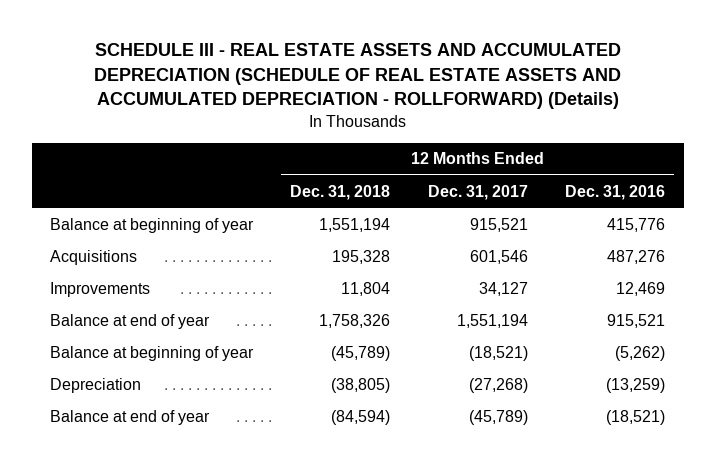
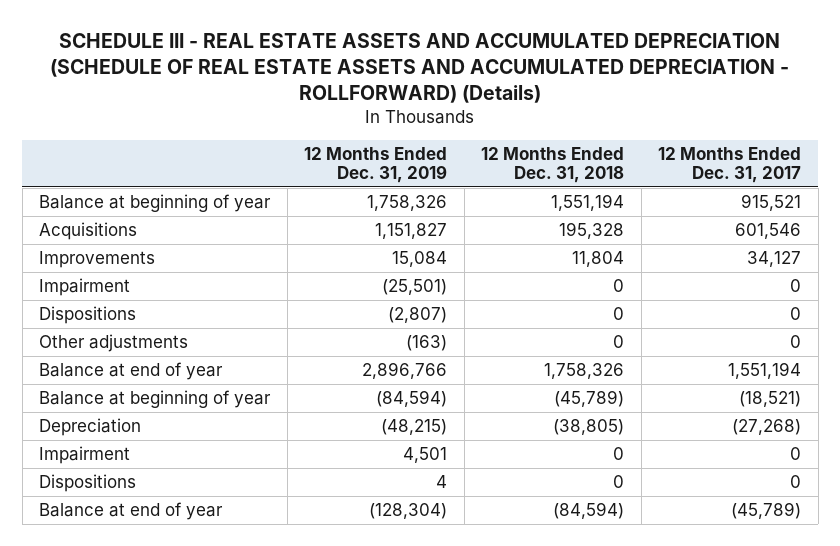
- | 12 Months Ended Dec. 31, 2018 | 12 Months Ended Dec. 31, 2017 | 12 Months Ended Dec. 31, 2016
+ | 12 Months Ended Dec. 31, 2019 | 12 Months Ended Dec. 31, 2018 | 12 Months Ended Dec. 31, 2017
+ Impairment | (25,501) | 0 | 0
+ Dispositions | (2,807) | 0 | 0
+ Other adjustments | (163) | 0 | 0
+ Impairment | 4,501 | 0 | 0
+ Dispositions | 4 | 0 | 0

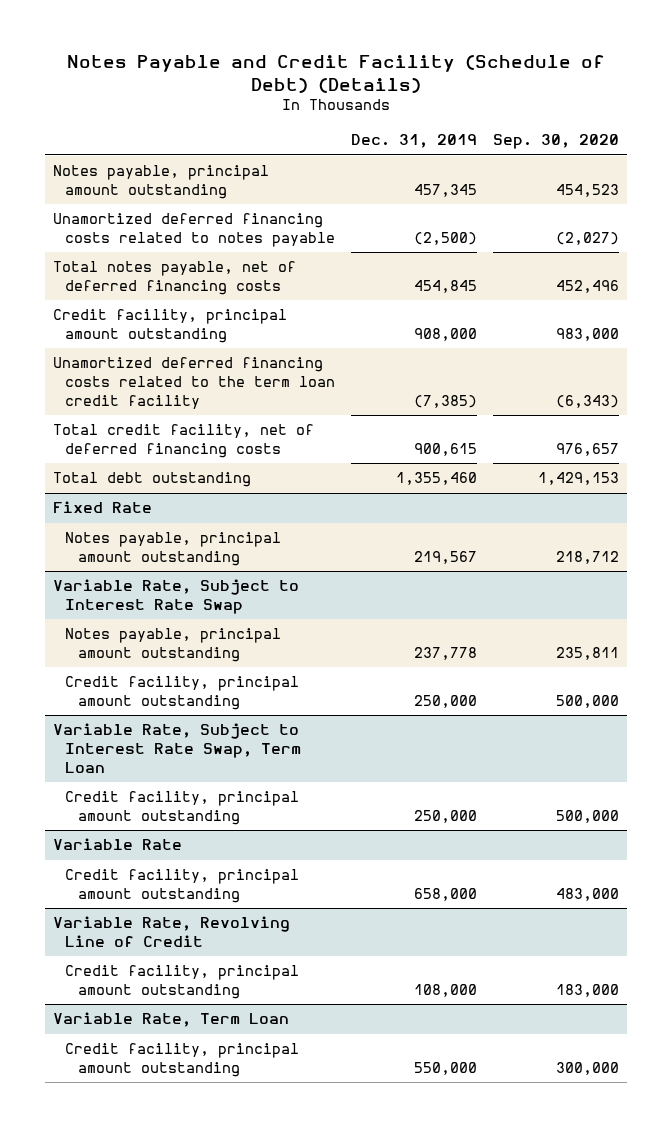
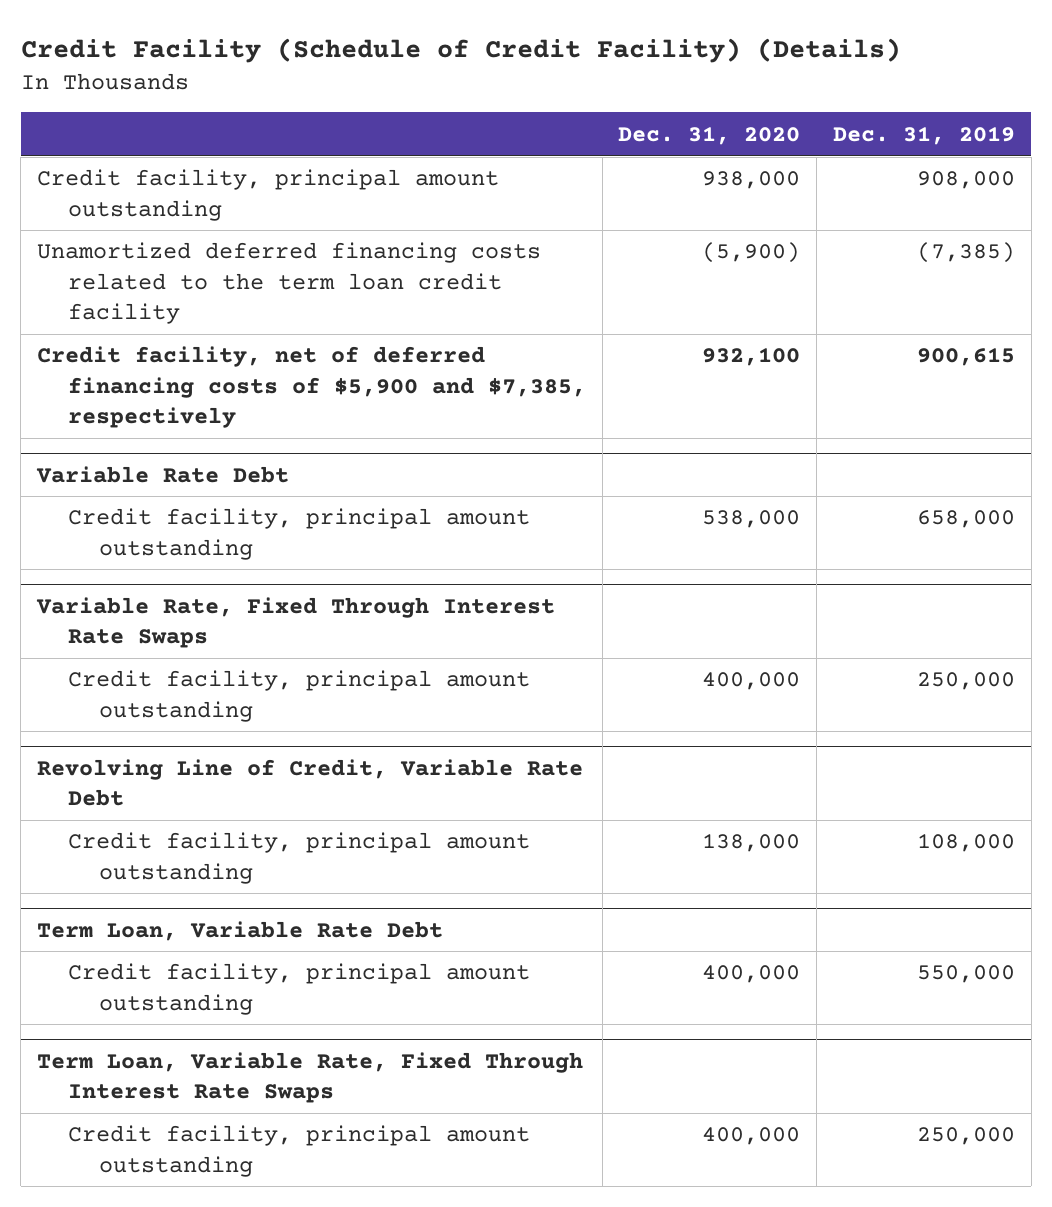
- Notes Payable and Credit Facility (Schedule of Debt) (Details)
+ Credit Facility (Schedule of Credit Facility) (Details)
- | Dec. 31, 2019 | Sep. 30, 2020
+ | Dec. 31, 2020 | Dec. 31, 2019
- Notes payable, principal amount outstanding | 457,345 | 454,523
- Unamortized deferred financing costs related to notes payable | (2,500) | (2,027)
- Total notes payable, net of deferred financing costs | 454,845 | 452,496
- Total credit facility, net of deferred financing costs | 900,615 | 976,657
- Total debt outstanding | 1,355,460 | 1,429,153
- Fixed Rate
- Notes payable, principal amount outstanding | 219,567 | 218,712
- Variable Rate, Subject to Interest Rate Swap
- Notes payable, principal amount outstanding | 237,778 | 235,811
- Credit facility, principal amount outstanding | 250,000 | 500,000
- Variable Rate, Subject to Interest Rate Swap, Term Loan
- Credit facility, principal amount outstanding | 250,000 | 500,000
- Variable Rate
+ Credit facility, net of deferred financing costs of $5,900 and $7,385, respectively | 932,100 | 900,615
+ Variable Rate Debt
- Variable Rate, Revolving Line of Credit
+ Variable Rate, Fixed Through Interest Rate Swaps
+ Credit facility, principal amount outstanding | 400,000 | 250,000
+ Revolving Line of Credit, Variable Rate Debt
- Variable Rate, Term Loan
+ Term Loan, Variable Rate Debt
+ Term Loan, Variable Rate, Fixed Through Interest Rate Swaps
+ Credit facility, principal amount outstanding | 400,000 | 250,000

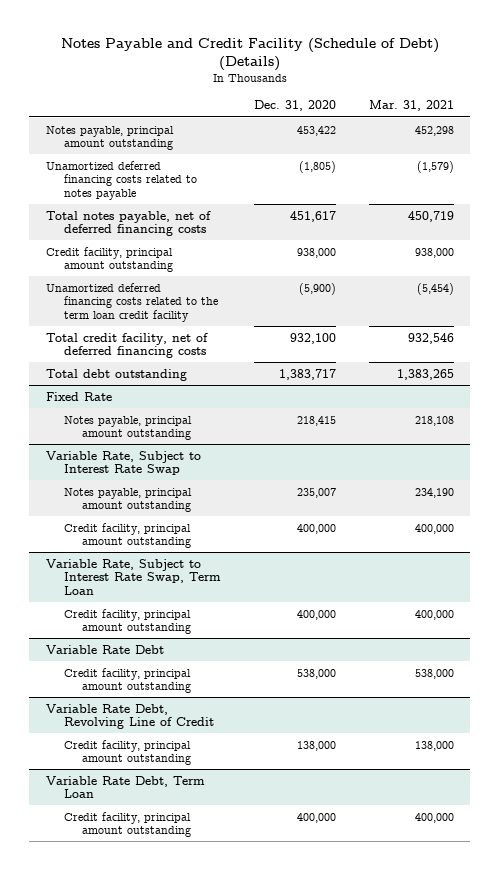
- Credit Facility (Schedule of Credit Facility) (Details)
+ Notes Payable and Credit Facility (Schedule of Debt) (Details)
- | Dec. 31, 2020 | Dec. 31, 2019
+ | Dec. 31, 2020 | Mar. 31, 2021
+ Notes payable, principal amount outstanding | 453,422 | 452,298
+ Unamortized deferred financing costs related to notes payable | (1,805) | (1,579)
+ Total notes payable, net of deferred financing costs | 451,617 | 450,719
- Credit facility, net of deferred financing costs of $5,900 and $7,385, respectively | 932,100 | 900,615
+ Total credit facility, net of deferred financing costs | 932,100 | 932,546
+ Total debt outstanding | 1,383,717 | 1,383,265
+ Fixed Rate
+ Notes payable, principal amount outstanding | 218,415 | 218,108
+ Variable Rate, Subject to Interest Rate Swap
+ Notes payable, principal amount outstanding | 235,007 | 234,190
+ Credit facility, principal amount outstanding | 400,000 | 400,000
+ Variable Rate, Subject to Interest Rate Swap, Term Loan
+ Credit facility, principal amount outstanding | 400,000 | 400,000
- Variable Rate, Fixed Through Interest Rate Swaps
- Credit facility, principal amount outstanding | 400,000 | 250,000
- Revolving Line of Credit, Variable Rate Debt
+ Variable Rate Debt, Revolving Line of Credit
- Term Loan, Variable Rate Debt
- Credit facility, principal amount outstanding | 400,000 | 550,000
- Term Loan, Variable Rate, Fixed Through Interest Rate Swaps
+ Variable Rate Debt, Term Loan

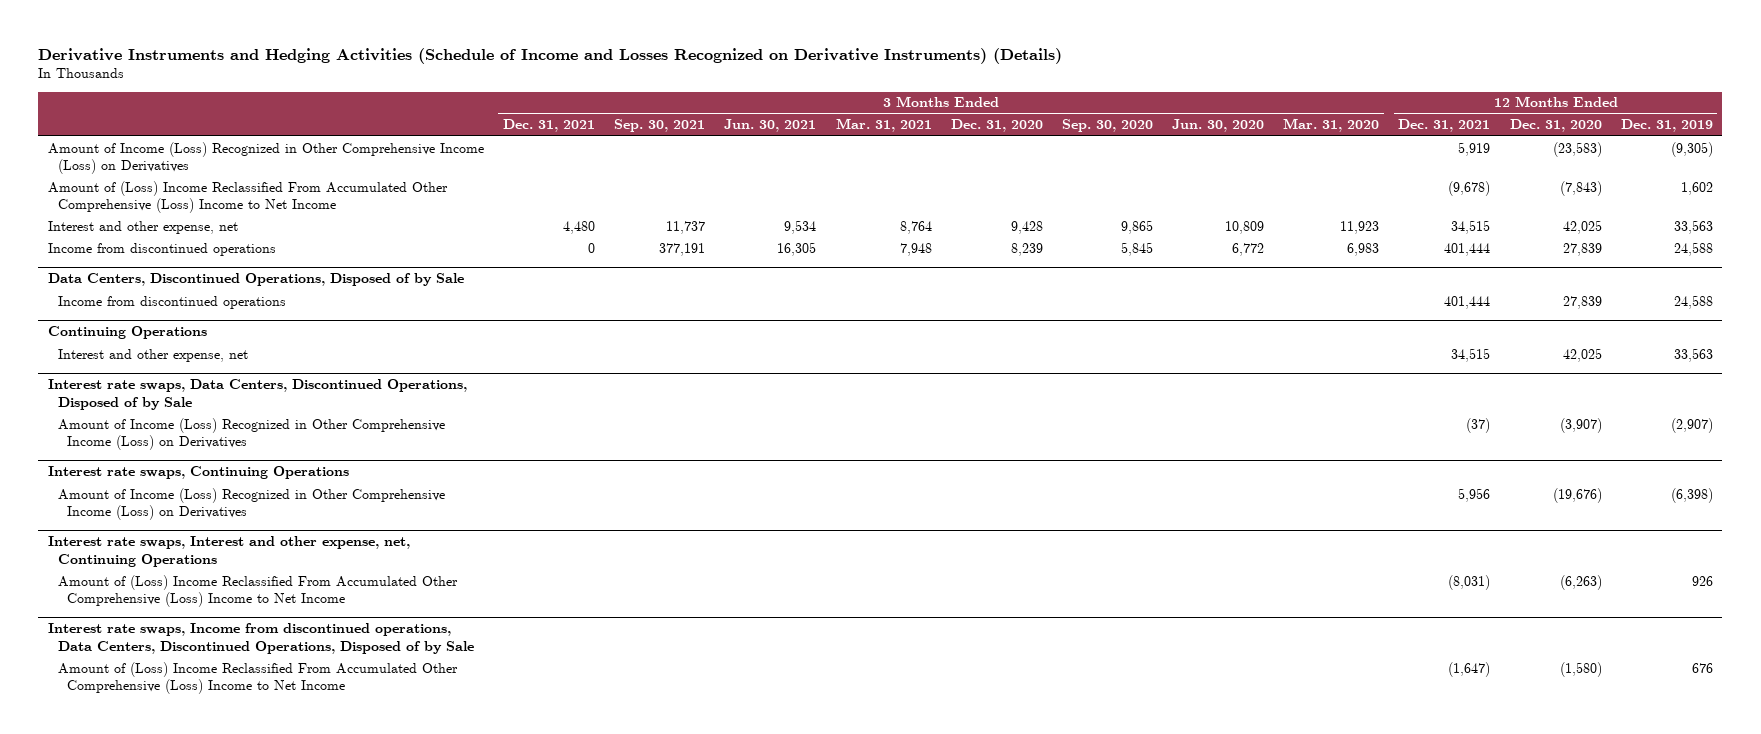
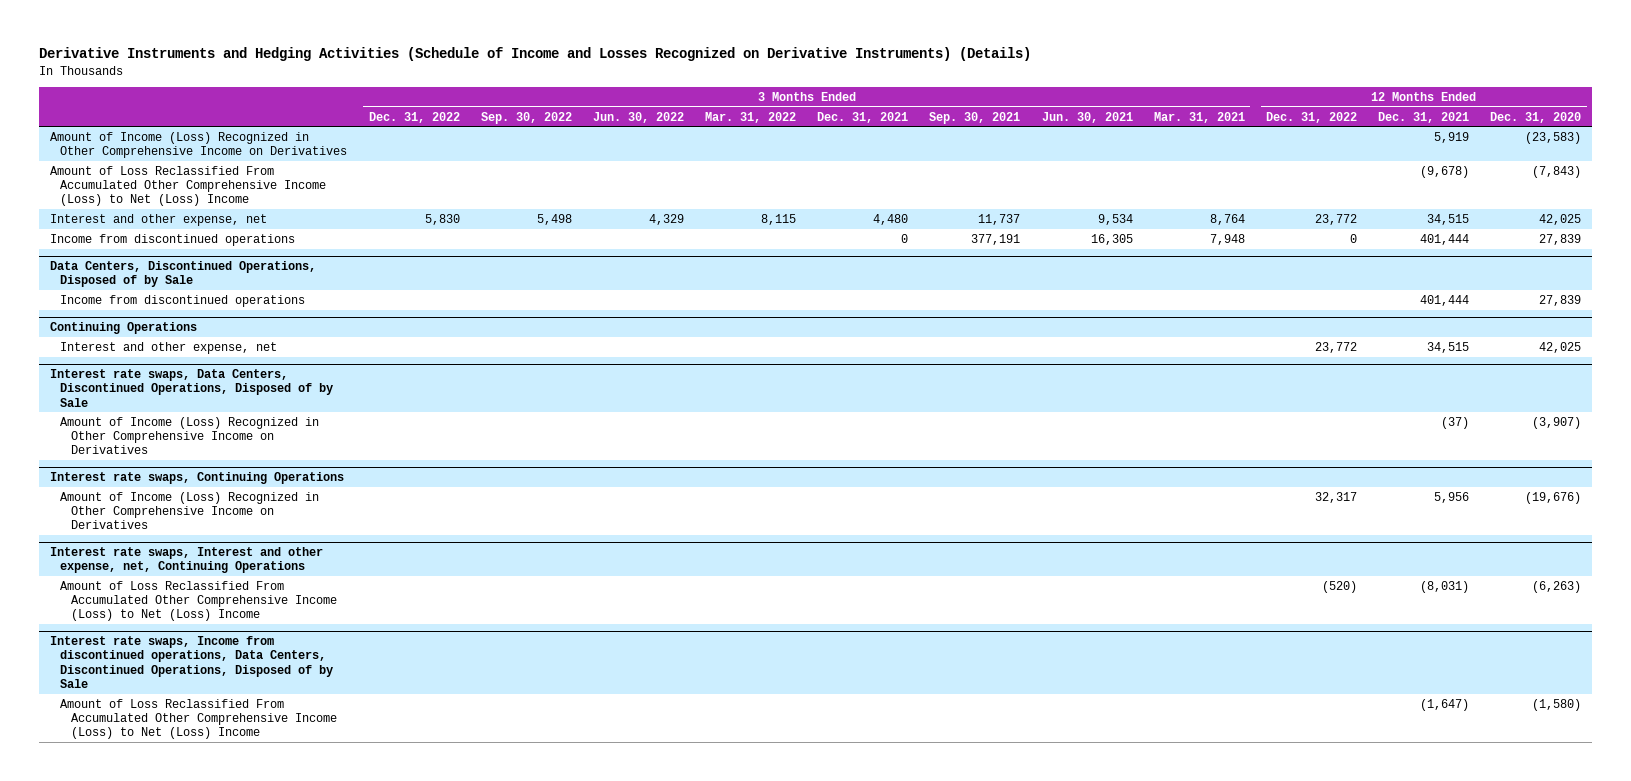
- | 3 Months Ended Dec. 31, 2021 | 3 Months Ended Sep. 30, 2021 | 3 Months Ended Jun. 30, 2021 | 3 Months Ended Mar. 31, 2021 | 3 Months Ended Dec. 31, 2020 | 3 Months Ended Sep. 30, 2020 | 3 Months Ended Jun. 30, 2020 | 3 Months Ended Mar. 31, 2020 | 12 Months Ended Dec. 31, 2021 | 12 Months Ended Dec. 31, 2020 | 12 Months Ended Dec. 31, 2019
+ | 3 Months Ended Dec. 31, 2022 | 3 Months Ended Sep. 30, 2022 | 3 Months Ended Jun. 30, 2022 | 3 Months Ended Mar. 31, 2022 | 3 Months Ended Dec. 31, 2021 | 3 Months Ended Sep. 30, 2021 | 3 Months Ended Jun. 30, 2021 | 3 Months Ended Mar. 31, 2021 | 12 Months Ended Dec. 31, 2022 | 12 Months Ended Dec. 31, 2021 | 12 Months Ended Dec. 31, 2020
- Amount of Income (Loss) Recognized in Other Comprehensive Income (Loss) on Derivatives | | | | | | | | | 5,919 | (23,583) | (9,305)
- Amount of (Loss) Income Reclassified From Accumulated Other Comprehensive (Loss) Income to Net Income | | | | | | | | | (9,678) | (7,843) | 1,602
+ Amount of Income (Loss) Recognized in Other Comprehensive Income on Derivatives | | | | | | | | | | 5,919 | (23,583)
+ Amount of Loss Reclassified From Accumulated Other Comprehensive Income (Loss) to Net (Loss) Income | | | | | | | | | | (9,678) | (7,843)
@ Interest rate swaps, Data Centers, Discontinued Operations, Disposed of by Sale
- Amount of Income (Loss) Recognized in Other Comprehensive Income (Loss) on Derivatives | | | | | | | | | (37) | (3,907) | (2,907)
+ Amount of Income (Loss) Recognized in Other Comprehensive Income on Derivatives | | | | | | | | | | (37) | (3,907)
@ Interest rate swaps, Continuing Operations
- Amount of Income (Loss) Recognized in Other Comprehensive Income (Loss) on Derivatives | | | | | | | | | 5,956 | (19,676) | (6,398)
+ Amount of Income (Loss) Recognized in Other Comprehensive Income on Derivatives | | | | | | | | | 32,317 | 5,956 | (19,676)
@ Interest rate swaps, Interest and other expense, net, Continuing Operations
- Amount of (Loss) Income Reclassified From Accumulated Other Comprehensive (Loss) Income to Net Income | | | | | | | | | (8,031) | (6,263) | 926
+ Amount of Loss Reclassified From Accumulated Other Comprehensive Income (Loss) to Net (Loss) Income | | | | | | | | | (520) | (8,031) | (6,263)
@ Interest rate swaps, Income from discontinued operations, Data Centers, Discontinued Operations, Disposed of by Sale
- Amount of (Loss) Income Reclassified From Accumulated Other Comprehensive (Loss) Income to Net Income | | | | | | | | | (1,647) | (1,580) | 676
+ Amount of Loss Reclassified From Accumulated Other Comprehensive Income (Loss) to Net (Loss) Income | | | | | | | | | | (1,647) | (1,580)

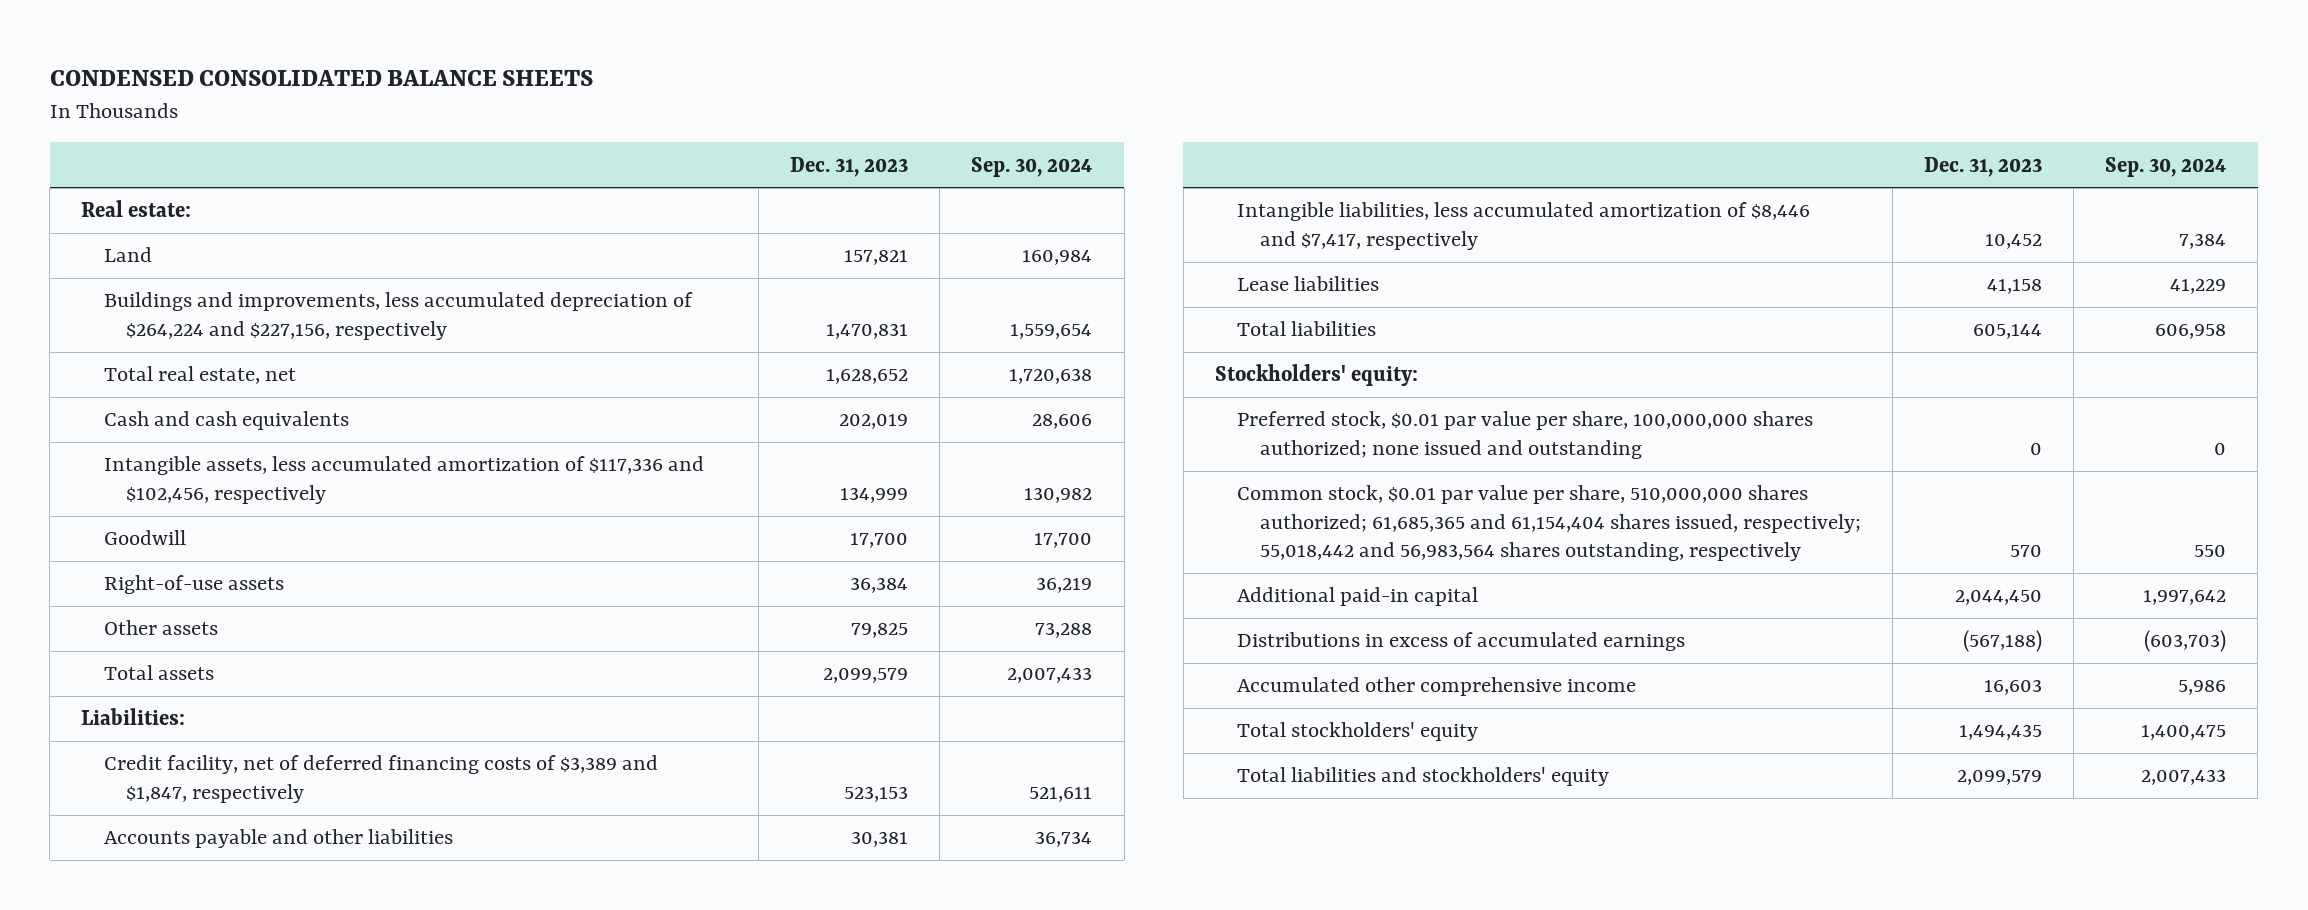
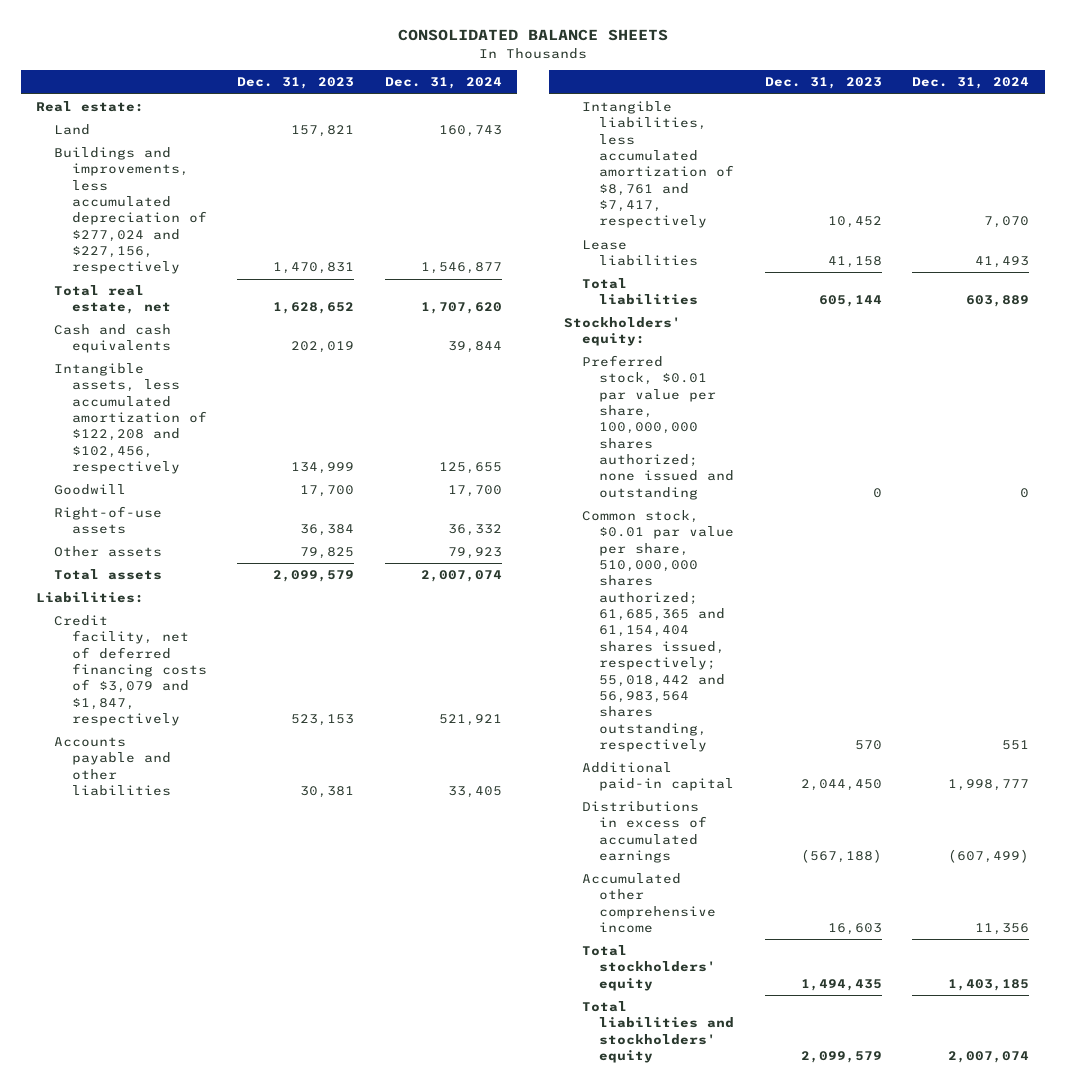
- CONDENSED CONSOLIDATED BALANCE SHEETS
+ CONSOLIDATED BALANCE SHEETS
- | Dec. 31, 2023 | Sep. 30, 2024
+ | Dec. 31, 2023 | Dec. 31, 2024
- Buildings and improvements, less accumulated depreciation of $264,224 and $227,156, respectively | 1,470,831 | 1,559,654
+ Buildings and improvements, less accumulated depreciation of $277,024 and $227,156, respectively | 1,470,831 | 1,546,877
- Intangible assets, less accumulated amortization of $117,336 and $102,456, respectively | 134,999 | 130,982
+ Intangible assets, less accumulated amortization of $122,208 and $102,456, respectively | 134,999 | 125,655
- Credit facility, net of deferred financing costs of $3,389 and $1,847, respectively | 523,153 | 521,611
+ Credit facility, net of deferred financing costs of $3,079 and $1,847, respectively | 523,153 | 521,921
- Intangible liabilities, less accumulated amortization of $8,446 and $7,417, respectively | 10,452 | 7,384
+ Intangible liabilities, less accumulated amortization of $8,761 and $7,417, respectively | 10,452 | 7,070

